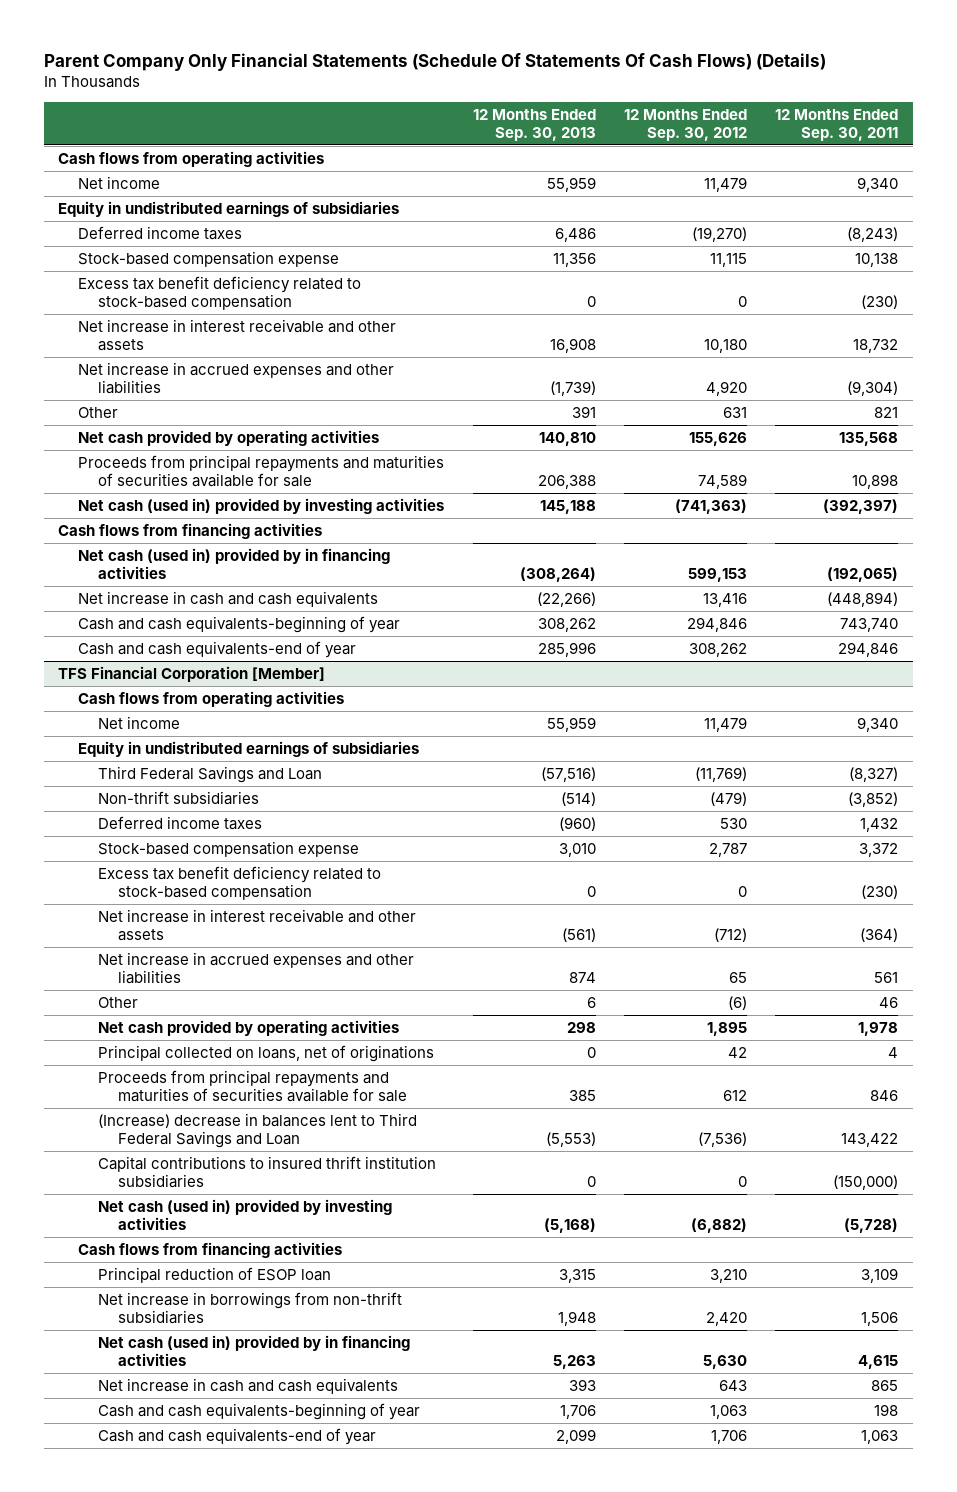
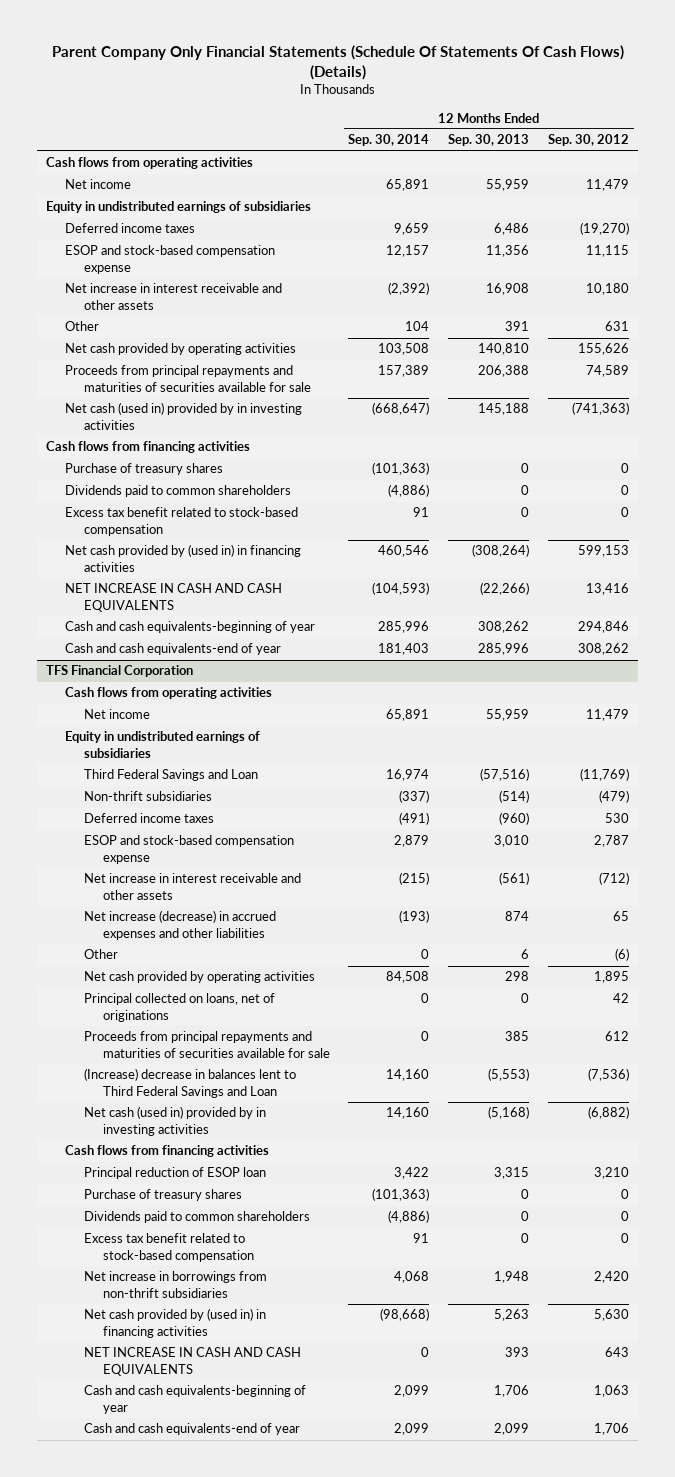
- | 12 Months Ended Sep. 30, 2013 | 12 Months Ended Sep. 30, 2012 | 12 Months Ended Sep. 30, 2011
+ | 12 Months Ended Sep. 30, 2014 | 12 Months Ended Sep. 30, 2013 | 12 Months Ended Sep. 30, 2012
- Stock-based compensation expense | 11,356 | 11,115 | 10,138
- Excess tax benefit deficiency related to stock-based compensation | 0 | 0 | (230)
+ ESOP and stock-based compensation expense | 12,157 | 11,356 | 11,115
- Net increase in accrued expenses and other liabilities | (1,739) | 4,920 | (9,304)
- Net cash (used in) provided by investing activities | 145,188 | (741,363) | (392,397)
+ Net cash (used in) provided by in investing activities | (668,647) | 145,188 | (741,363)
- Net cash (used in) provided by in financing activities | (308,264) | 599,153 | (192,065)
- Net increase in cash and cash equivalents | (22,266) | 13,416 | (448,894)
+ Purchase of treasury shares | (101,363) | 0 | 0
+ Dividends paid to common shareholders | (4,886) | 0 | 0
+ Excess tax benefit related to stock-based compensation | 91 | 0 | 0
+ Net cash provided by (used in) in financing activities | 460,546 | (308,264) | 599,153
+ NET INCREASE IN CASH AND CASH EQUIVALENTS | (104,593) | (22,266) | 13,416
- TFS Financial Corporation [Member]
+ TFS Financial Corporation
- Stock-based compensation expense | 3,010 | 2,787 | 3,372
- Excess tax benefit deficiency related to stock-based compensation | 0 | 0 | (230)
+ ESOP and stock-based compensation expense | 2,879 | 3,010 | 2,787
- Net increase in accrued expenses and other liabilities | 874 | 65 | 561
+ Net increase (decrease) in accrued expenses and other liabilities | (193) | 874 | 65
- Capital contributions to insured thrift institution subsidiaries | 0 | 0 | (150,000)
- Net cash (used in) provided by investing activities | (5,168) | (6,882) | (5,728)
+ Net cash (used in) provided by in investing activities | 14,160 | (5,168) | (6,882)
+ Purchase of treasury shares | (101,363) | 0 | 0
+ Dividends paid to common shareholders | (4,886) | 0 | 0
+ Excess tax benefit related to stock-based compensation | 91 | 0 | 0
- Net cash (used in) provided by in financing activities | 5,263 | 5,630 | 4,615
- Net increase in cash and cash equivalents | 393 | 643 | 865
+ Net cash provided by (used in) in financing activities | (98,668) | 5,263 | 5,630
+ NET INCREASE IN CASH AND CASH EQUIVALENTS | 0 | 393 | 643

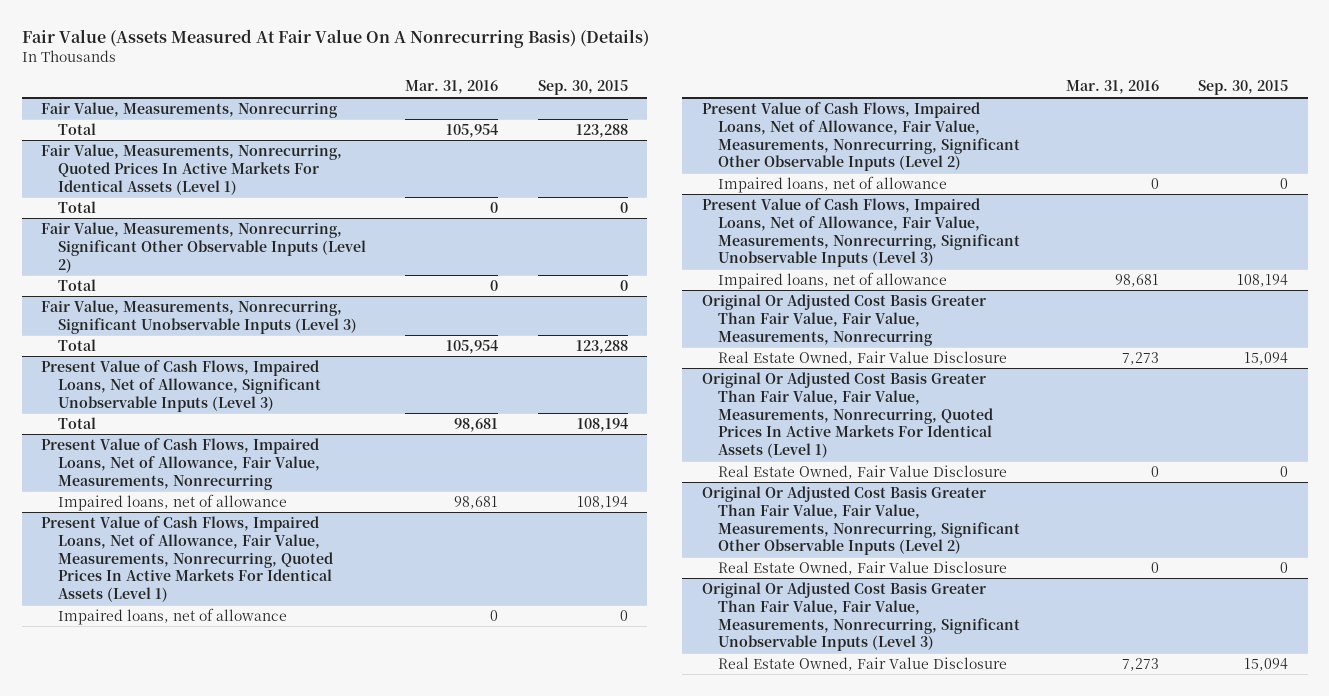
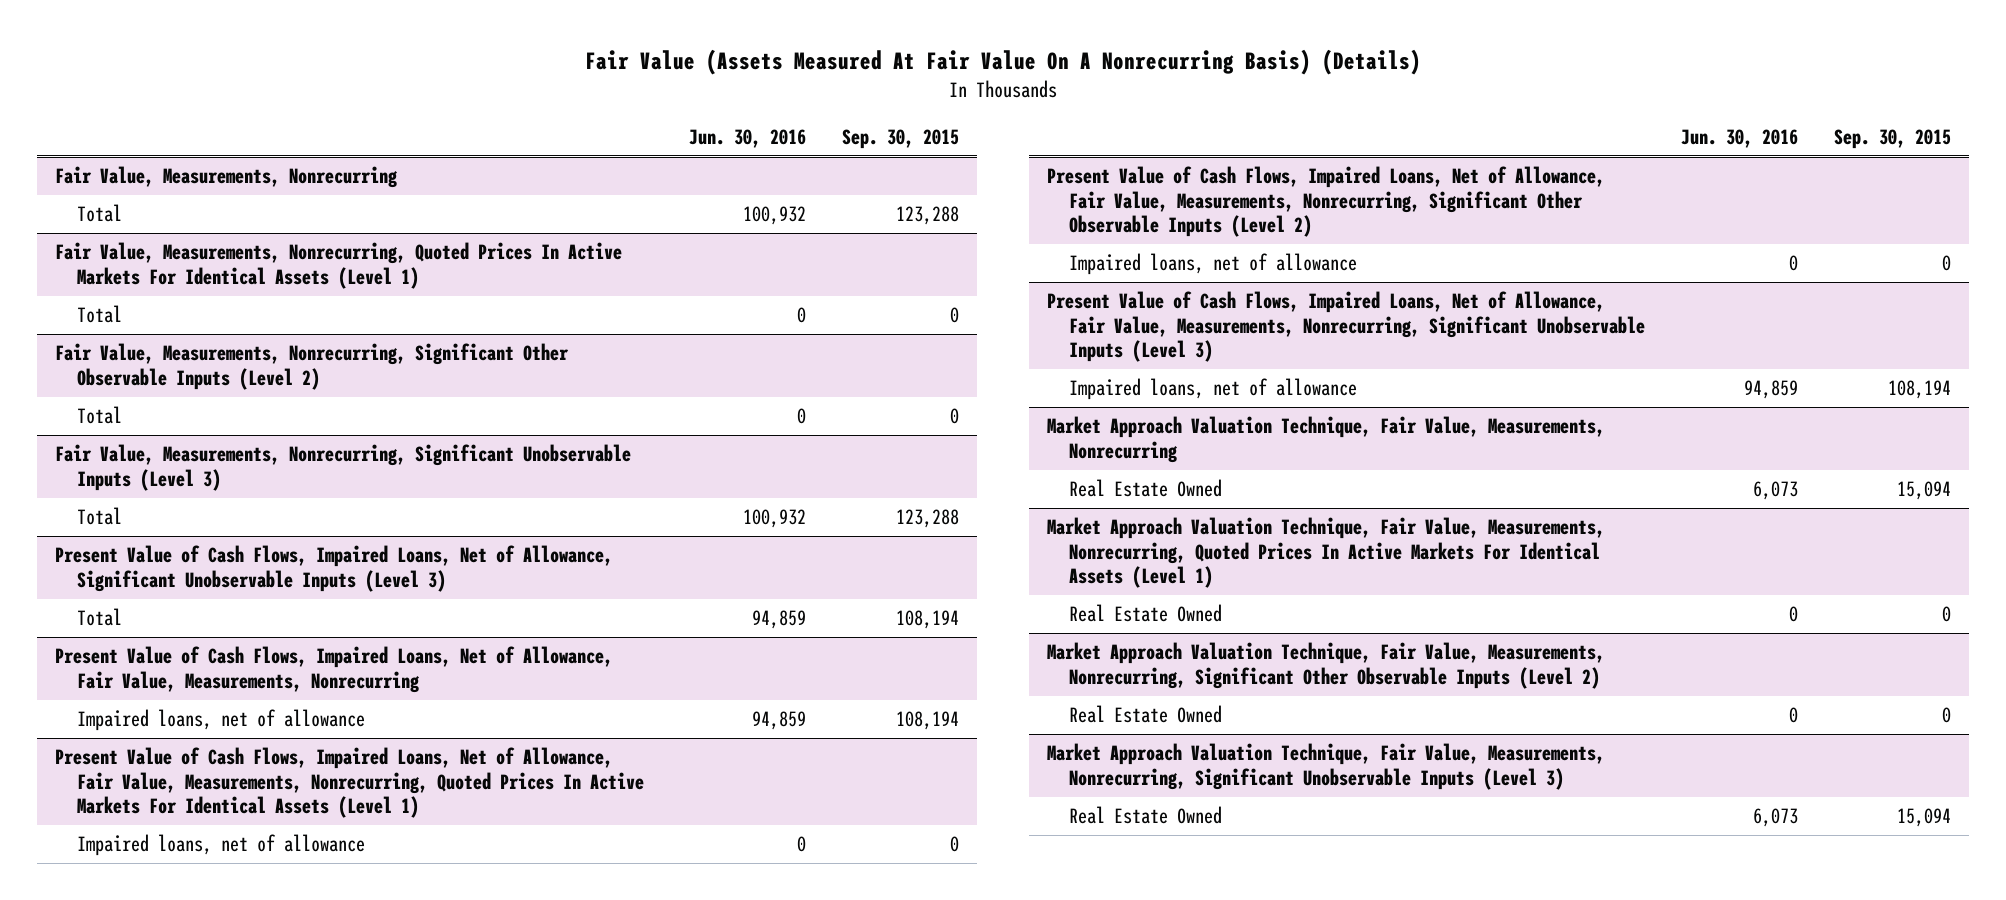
- | Mar. 31, 2016 | Sep. 30, 2015
+ | Jun. 30, 2016 | Sep. 30, 2015
- Original Or Adjusted Cost Basis Greater Than Fair Value, Fair Value, Measurements, Nonrecurring
- Real Estate Owned, Fair Value Disclosure | 7,273 | 15,094
- Original Or Adjusted Cost Basis Greater Than Fair Value, Fair Value, Measurements, Nonrecurring, Quoted Prices In Active Markets For Identical Assets (Level 1)
- Real Estate Owned, Fair Value Disclosure | 0 | 0
- Original Or Adjusted Cost Basis Greater Than Fair Value, Fair Value, Measurements, Nonrecurring, Significant Other Observable Inputs (Level 2)
- Real Estate Owned, Fair Value Disclosure | 0 | 0
- Original Or Adjusted Cost Basis Greater Than Fair Value, Fair Value, Measurements, Nonrecurring, Significant Unobservable Inputs (Level 3)
- Real Estate Owned, Fair Value Disclosure | 7,273 | 15,094
+ Market Approach Valuation Technique, Fair Value, Measurements, Nonrecurring
+ Real Estate Owned | 6,073 | 15,094
+ Market Approach Valuation Technique, Fair Value, Measurements, Nonrecurring, Quoted Prices In Active Markets For Identical Assets (Level 1)
+ Real Estate Owned | 0 | 0
+ Market Approach Valuation Technique, Fair Value, Measurements, Nonrecurring, Significant Other Observable Inputs (Level 2)
+ Real Estate Owned | 0 | 0
+ Market Approach Valuation Technique, Fair Value, Measurements, Nonrecurring, Significant Unobservable Inputs (Level 3)
+ Real Estate Owned | 6,073 | 15,094

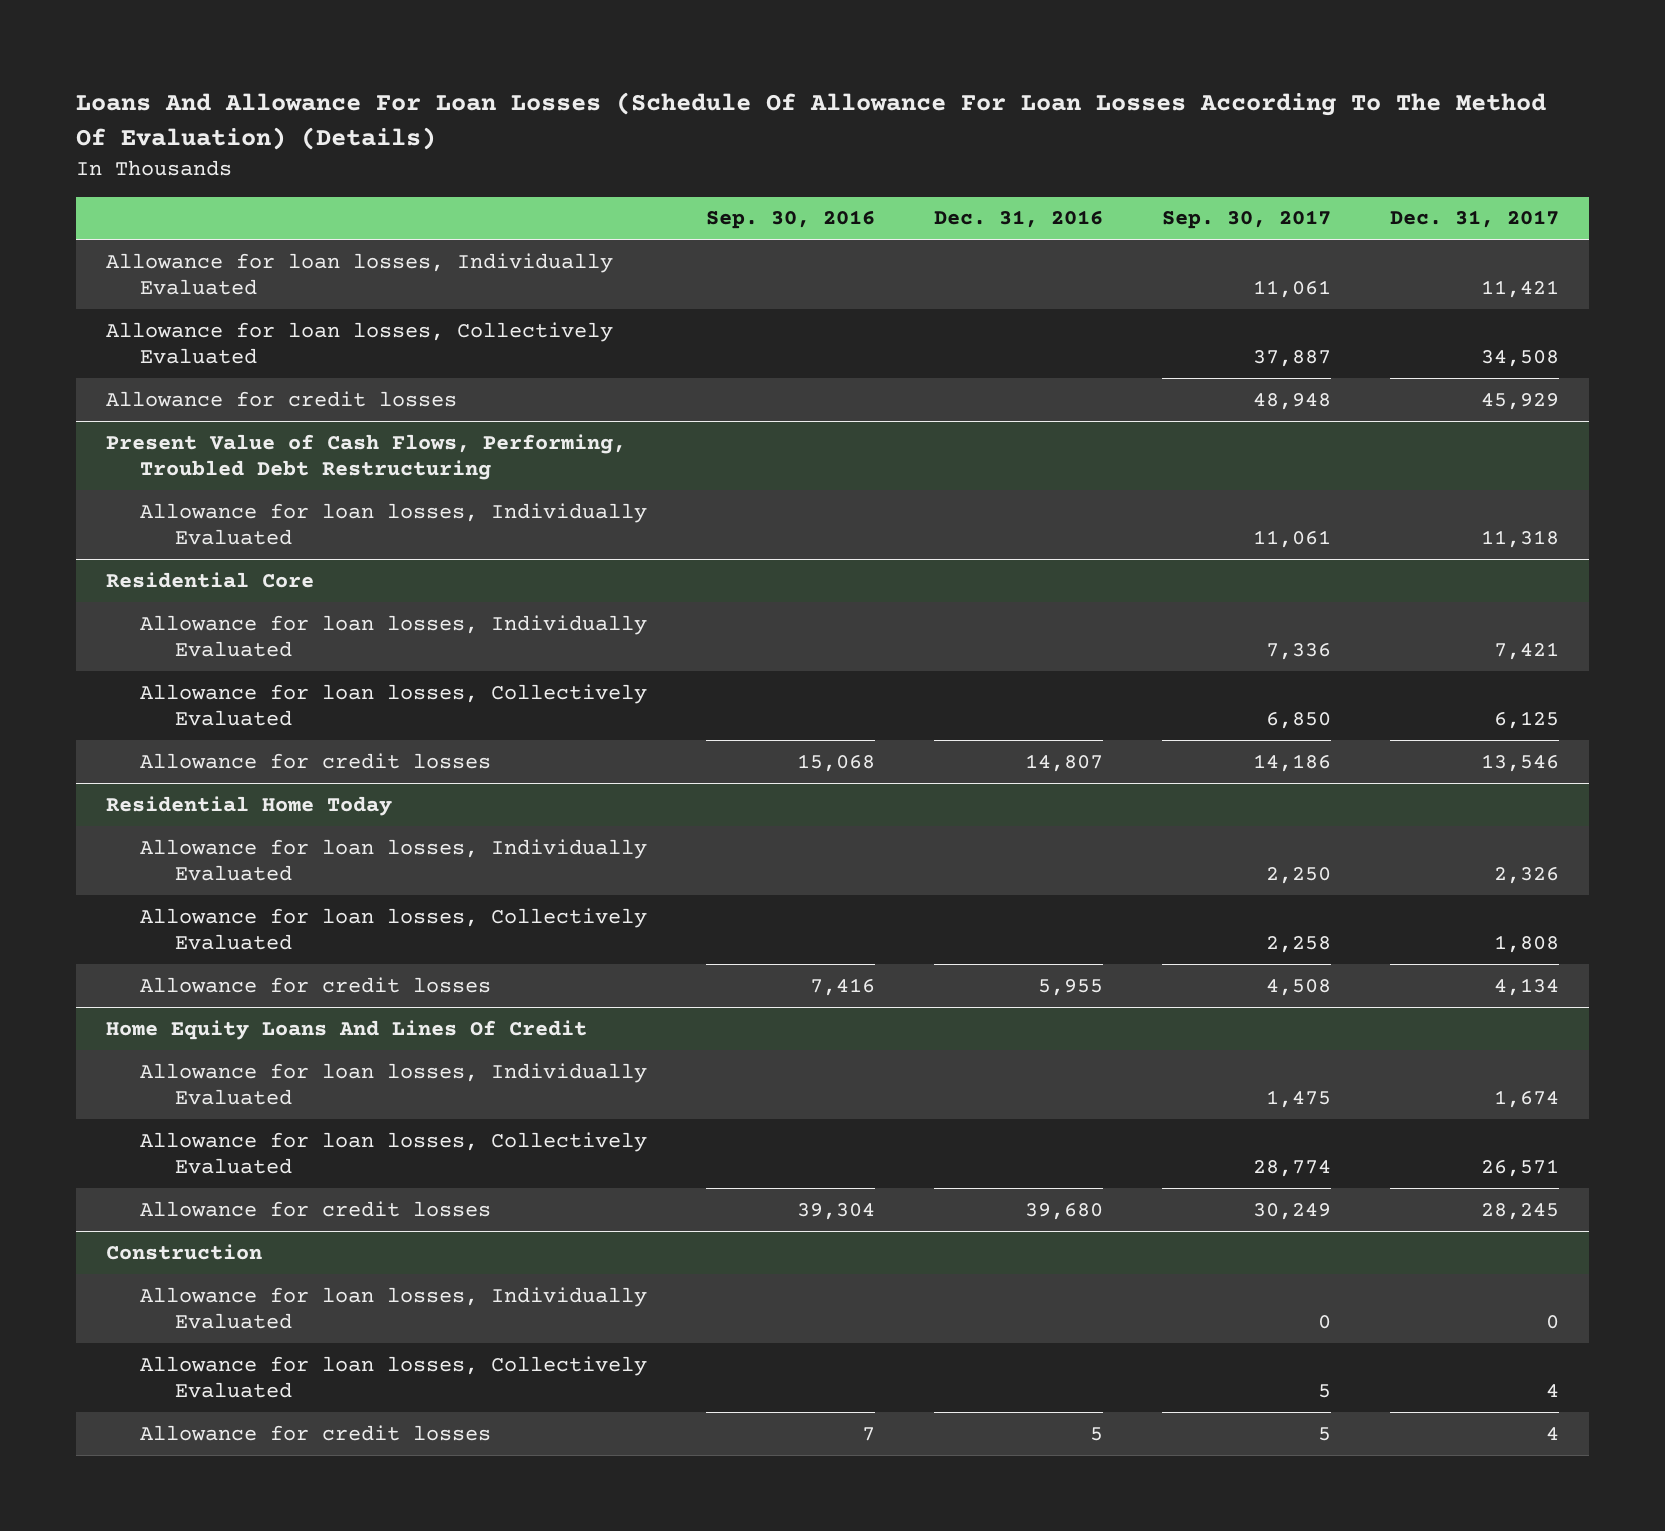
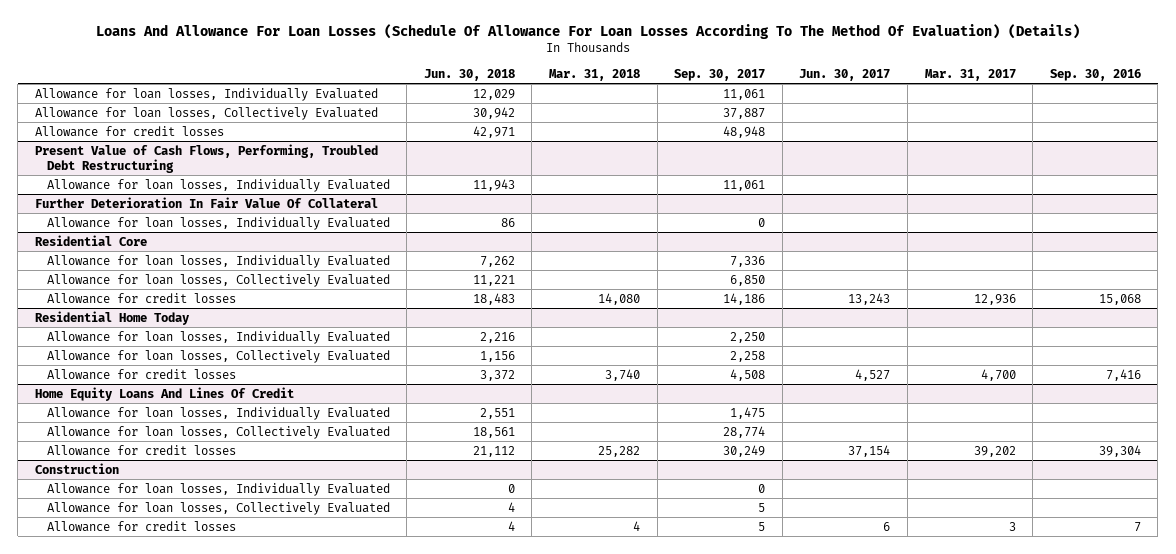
- | Sep. 30, 2016 | Dec. 31, 2016 | Sep. 30, 2017 | Dec. 31, 2017
+ | Jun. 30, 2018 | Mar. 31, 2018 | Sep. 30, 2017 | Jun. 30, 2017 | Mar. 31, 2017 | Sep. 30, 2016
+ Further Deterioration In Fair Value Of Collateral
+ Allowance for loan losses, Individually Evaluated | 86 | | 0 | | |

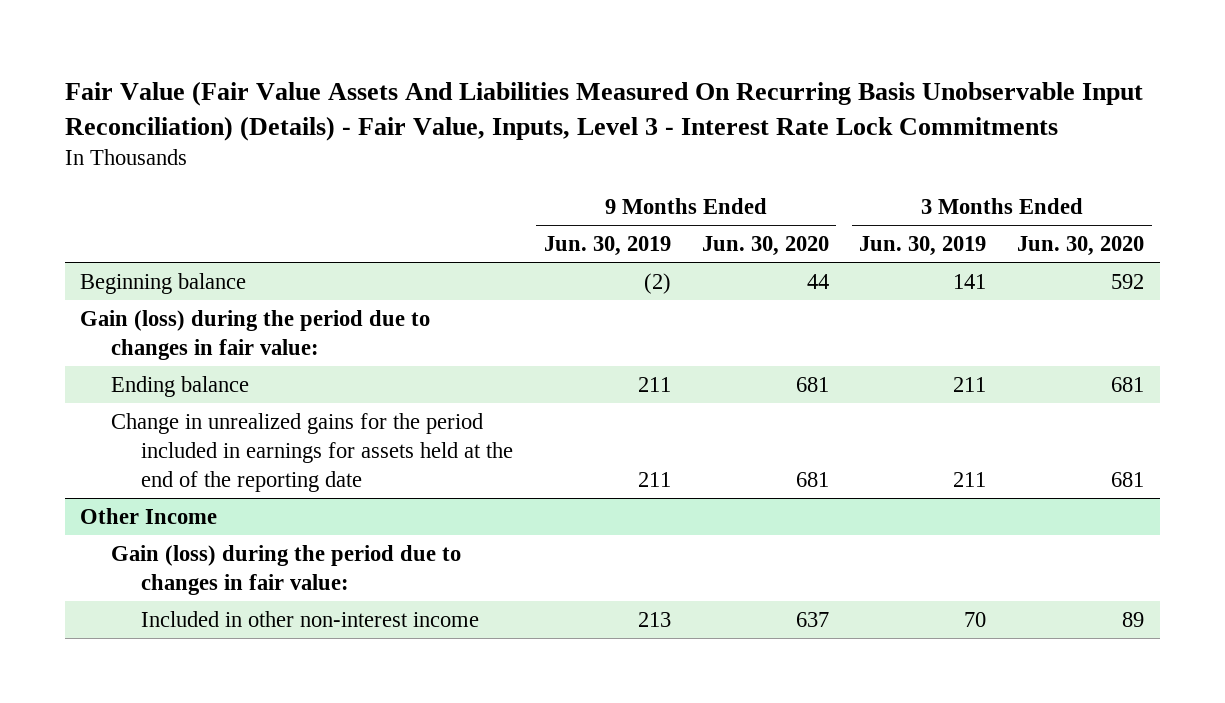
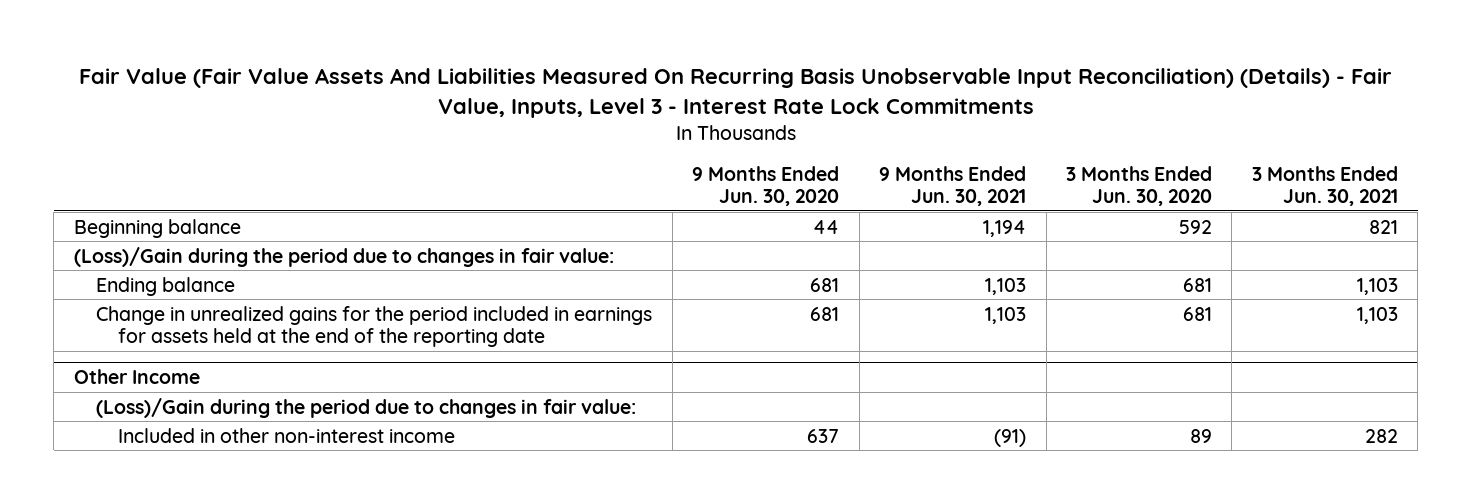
- | 9 Months Ended Jun. 30, 2019 | 9 Months Ended Jun. 30, 2020 | 3 Months Ended Jun. 30, 2019 | 3 Months Ended Jun. 30, 2020
+ | 9 Months Ended Jun. 30, 2020 | 9 Months Ended Jun. 30, 2021 | 3 Months Ended Jun. 30, 2020 | 3 Months Ended Jun. 30, 2021
- Gain (loss) during the period due to changes in fair value:
+ (Loss)/Gain during the period due to changes in fair value:
@ Other Income
- Gain (loss) during the period due to changes in fair value:
+ (Loss)/Gain during the period due to changes in fair value:

